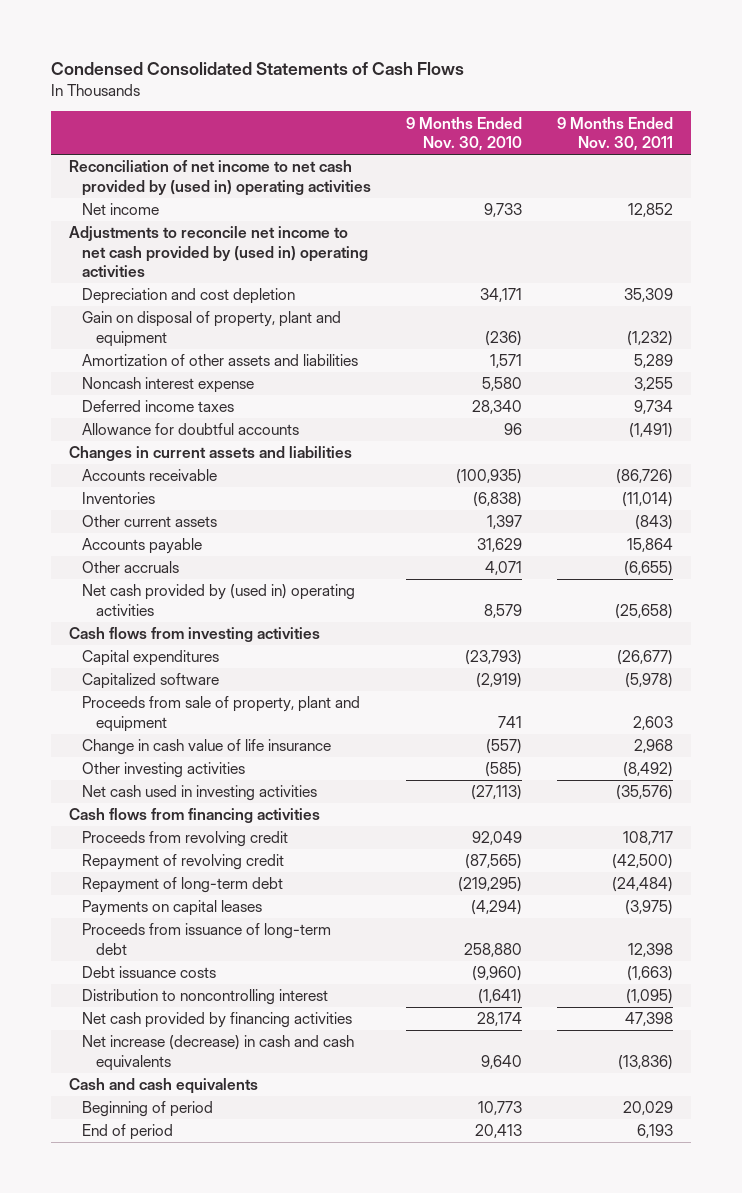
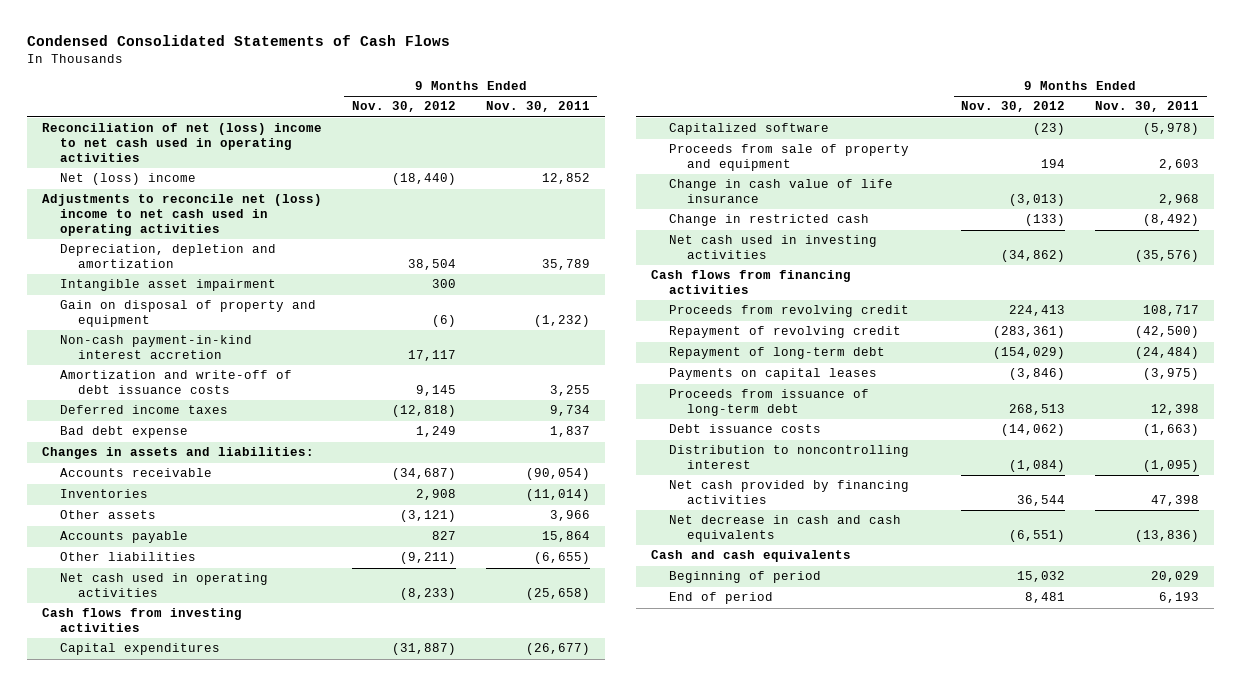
- | 9 Months Ended Nov. 30, 2010 | 9 Months Ended Nov. 30, 2011
+ | 9 Months Ended Nov. 30, 2012 | 9 Months Ended Nov. 30, 2011
- Reconciliation of net income to net cash provided by (used in) operating activities
- Net income | 9,733 | 12,852
- Adjustments to reconcile net income to net cash provided by (used in) operating activities
- Depreciation and cost depletion | 34,171 | 35,309
- Gain on disposal of property, plant and equipment | (236) | (1,232)
- Amortization of other assets and liabilities | 1,571 | 5,289
- Noncash interest expense | 5,580 | 3,255
+ Reconciliation of net (loss) income to net cash used in operating activities
+ Net (loss) income | (18,440) | 12,852
+ Adjustments to reconcile net (loss) income to net cash used in operating activities
+ Depreciation, depletion and amortization | 38,504 | 35,789
+ Intangible asset impairment | 300 |
+ Gain on disposal of property and equipment | (6) | (1,232)
+ Non-cash payment-in-kind interest accretion | 17,117 |
+ Amortization and write-off of debt issuance costs | 9,145 | 3,255
- Allowance for doubtful accounts | 96 | (1,491)
- Changes in current assets and liabilities
- Accounts receivable | (100,935) | (86,726)
+ Bad debt expense | 1,249 | 1,837
+ Changes in assets and liabilities:
+ Accounts receivable | (34,687) | (90,054)
- Other current assets | 1,397 | (843)
+ Other assets | (3,121) | 3,966
- Other accruals | 4,071 | (6,655)
- Net cash provided by (used in) operating activities | 8,579 | (25,658)
+ Other liabilities | (9,211) | (6,655)
+ Net cash used in operating activities | (8,233) | (25,658)
- Proceeds from sale of property, plant and equipment | 741 | 2,603
+ Proceeds from sale of property and equipment | 194 | 2,603
- Other investing activities | (585) | (8,492)
+ Change in restricted cash | (133) | (8,492)
- Net increase (decrease) in cash and cash equivalents | 9,640 | (13,836)
+ Net decrease in cash and cash equivalents | (6,551) | (13,836)

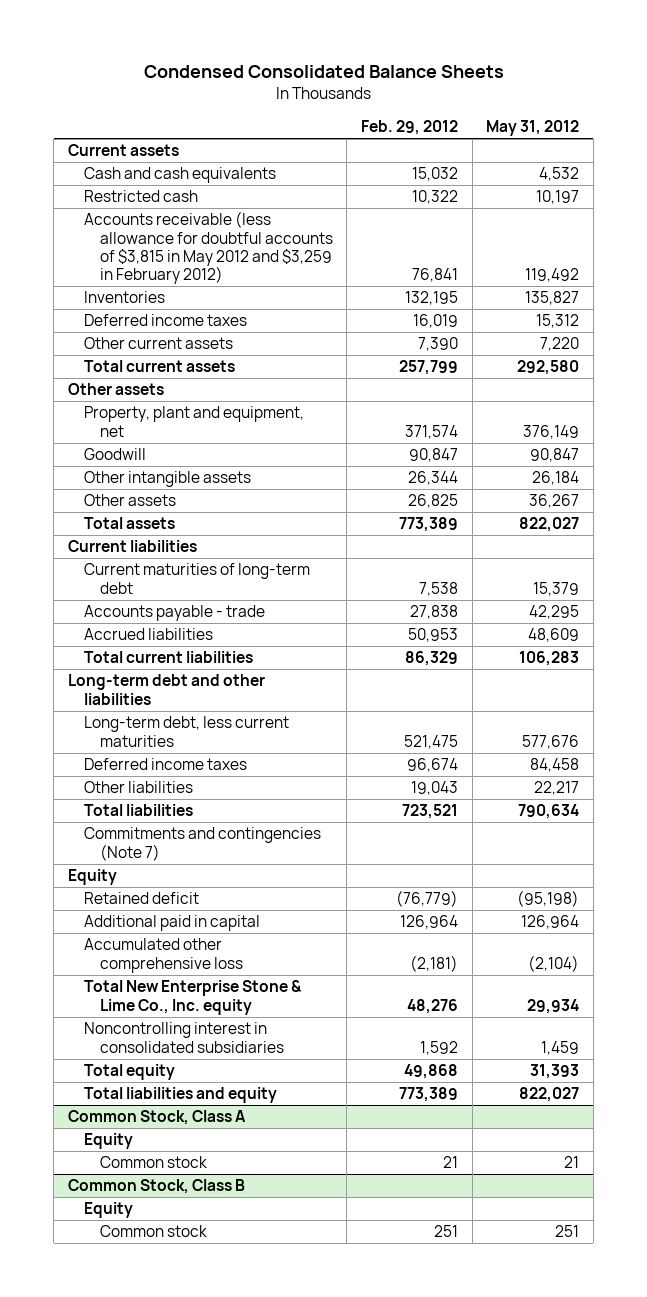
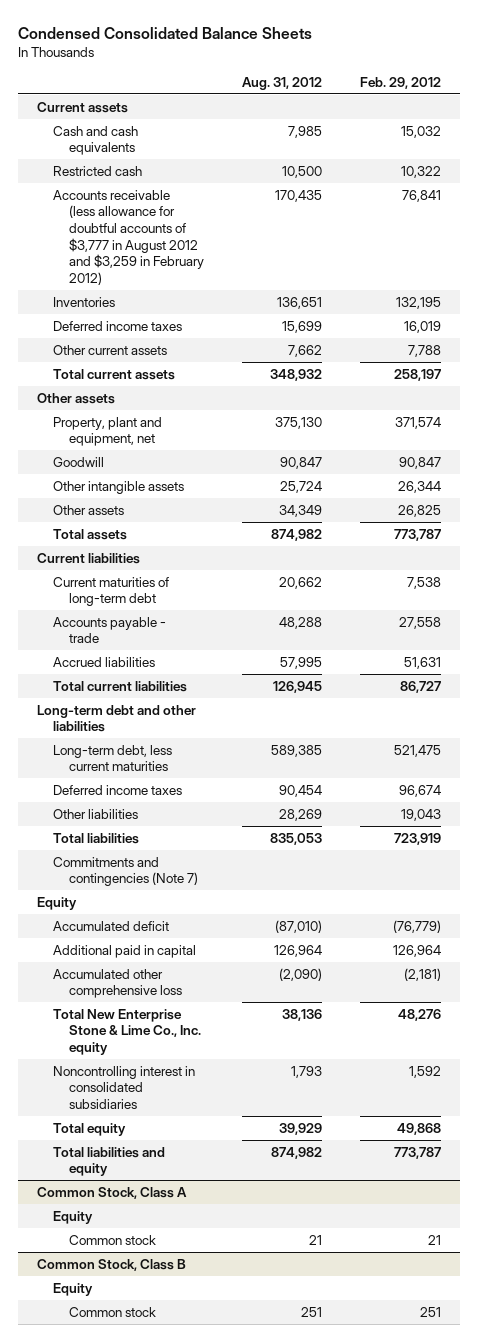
- | Feb. 29, 2012 | May 31, 2012
+ | Aug. 31, 2012 | Feb. 29, 2012
- Accounts receivable (less allowance for doubtful accounts of $3,815 in May 2012 and $3,259 in February 2012) | 76,841 | 119,492
+ Accounts receivable (less allowance for doubtful accounts of $3,777 in August 2012 and $3,259 in February 2012) | 170,435 | 76,841
- Other current assets | 7,390 | 7,220
- Total current assets | 257,799 | 292,580
+ Other current assets | 7,662 | 7,788
+ Total current assets | 348,932 | 258,197
- Total assets | 773,389 | 822,027
+ Total assets | 874,982 | 773,787
- Accounts payable - trade | 27,838 | 42,295
- Accrued liabilities | 50,953 | 48,609
- Total current liabilities | 86,329 | 106,283
+ Accounts payable - trade | 48,288 | 27,558
+ Accrued liabilities | 57,995 | 51,631
+ Total current liabilities | 126,945 | 86,727
- Total liabilities | 723,521 | 790,634
+ Total liabilities | 835,053 | 723,919
- Retained deficit | (76,779) | (95,198)
+ Accumulated deficit | (87,010) | (76,779)
- Total liabilities and equity | 773,389 | 822,027
+ Total liabilities and equity | 874,982 | 773,787

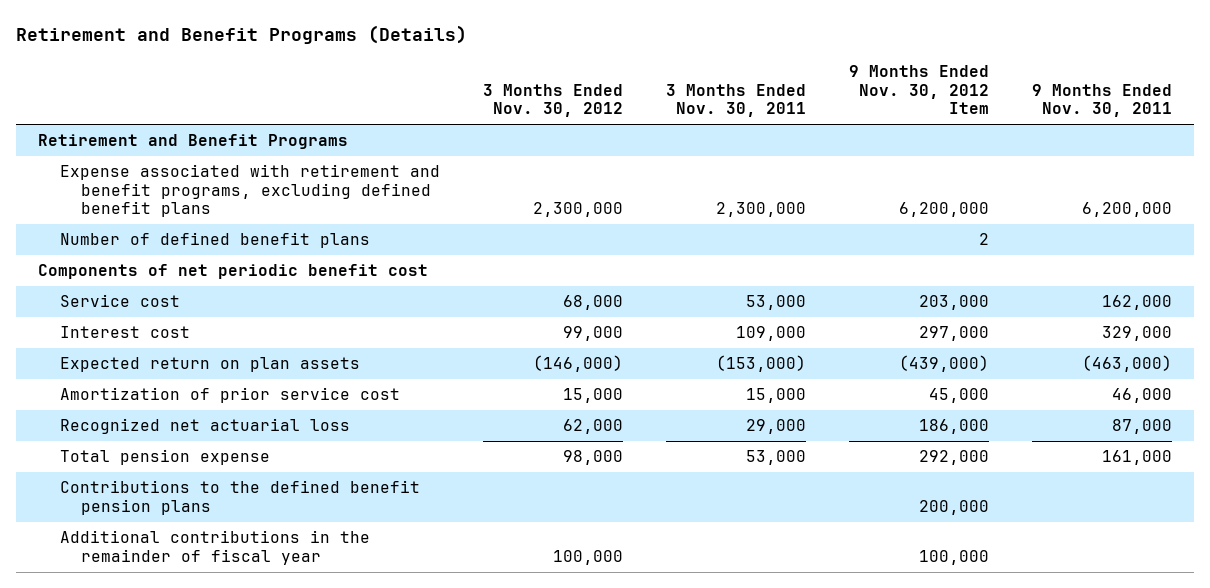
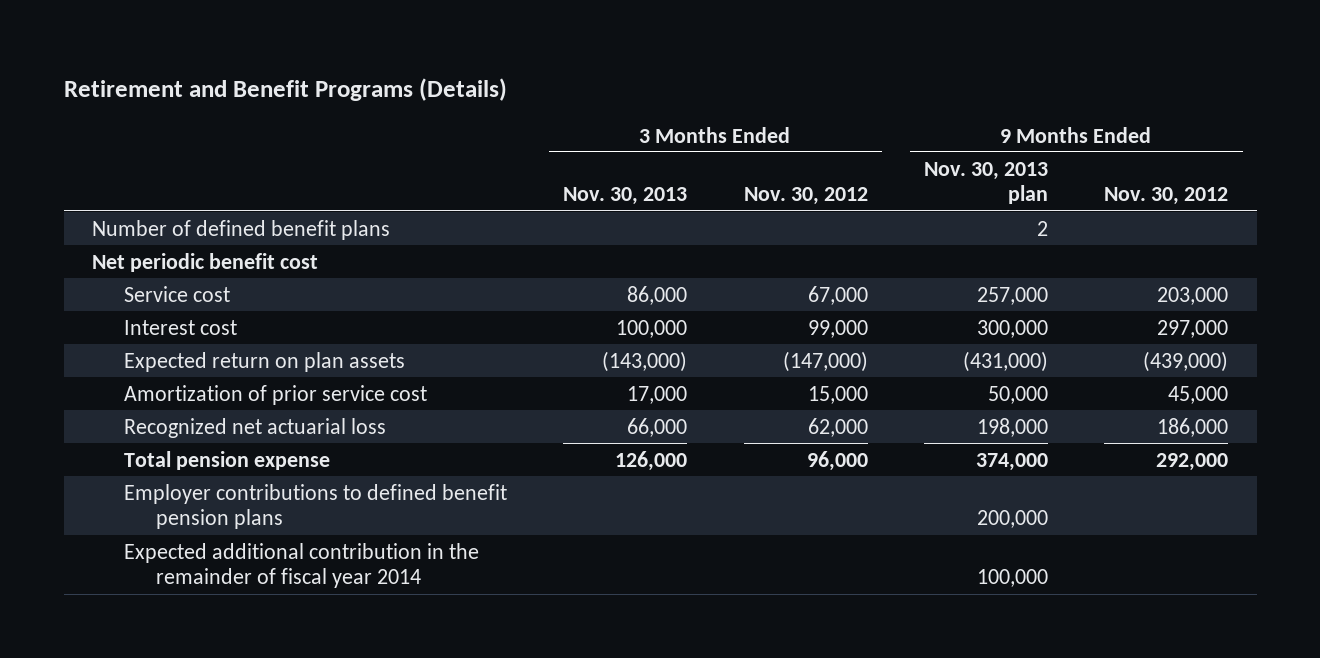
- | 3 Months Ended Nov. 30, 2012 | 3 Months Ended Nov. 30, 2011 | 9 Months Ended Nov. 30, 2012 Item | 9 Months Ended Nov. 30, 2011
+ | 3 Months Ended Nov. 30, 2013 | 3 Months Ended Nov. 30, 2012 | 9 Months Ended Nov. 30, 2013 plan | 9 Months Ended Nov. 30, 2012
- Retirement and Benefit Programs
- Expense associated with retirement and benefit programs, excluding defined benefit plans | 2,300,000 | 2,300,000 | 6,200,000 | 6,200,000
- Components of net periodic benefit cost
- Service cost | 68,000 | 53,000 | 203,000 | 162,000
+ Net periodic benefit cost
+ Service cost | 86,000 | 67,000 | 257,000 | 203,000
- Expected return on plan assets | (146,000) | (153,000) | (439,000) | (463,000)
+ Expected return on plan assets | (143,000) | (147,000) | (431,000) | (439,000)
- Total pension expense | 98,000 | 53,000 | 292,000 | 161,000
- Contributions to the defined benefit pension plans | | | 200,000 |
- Additional contributions in the remainder of fiscal year | 100,000 | | 100,000 |
+ Total pension expense | 126,000 | 96,000 | 374,000 | 292,000
+ Employer contributions to defined benefit pension plans | | | 200,000 |
+ Expected additional contribution in the remainder of fiscal year 2014 | | | 100,000 |

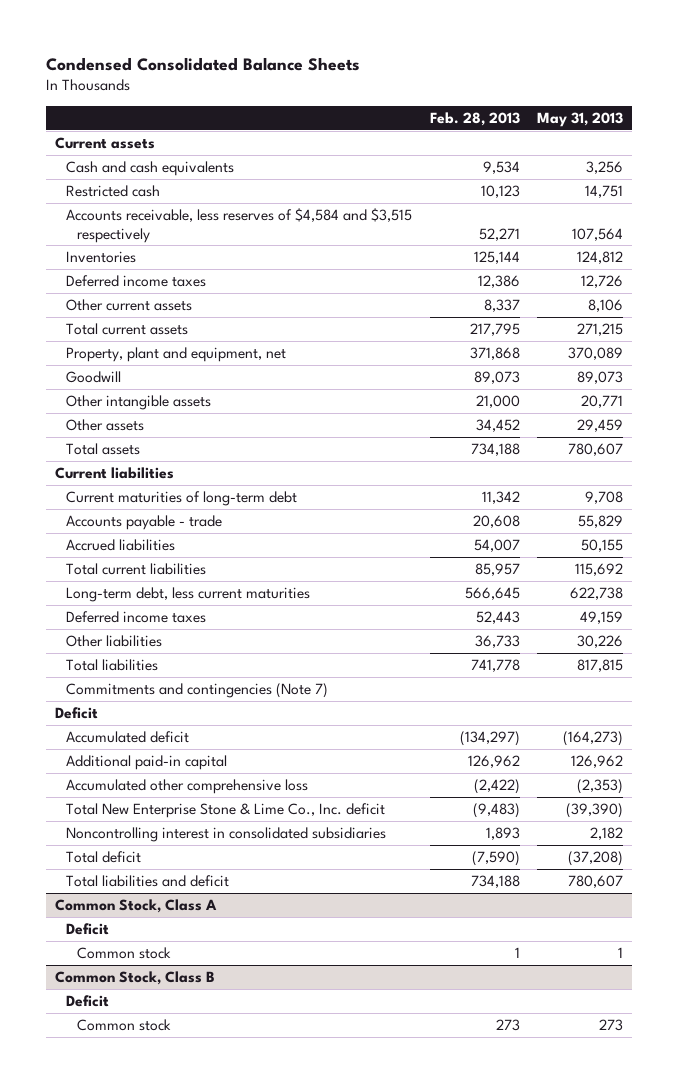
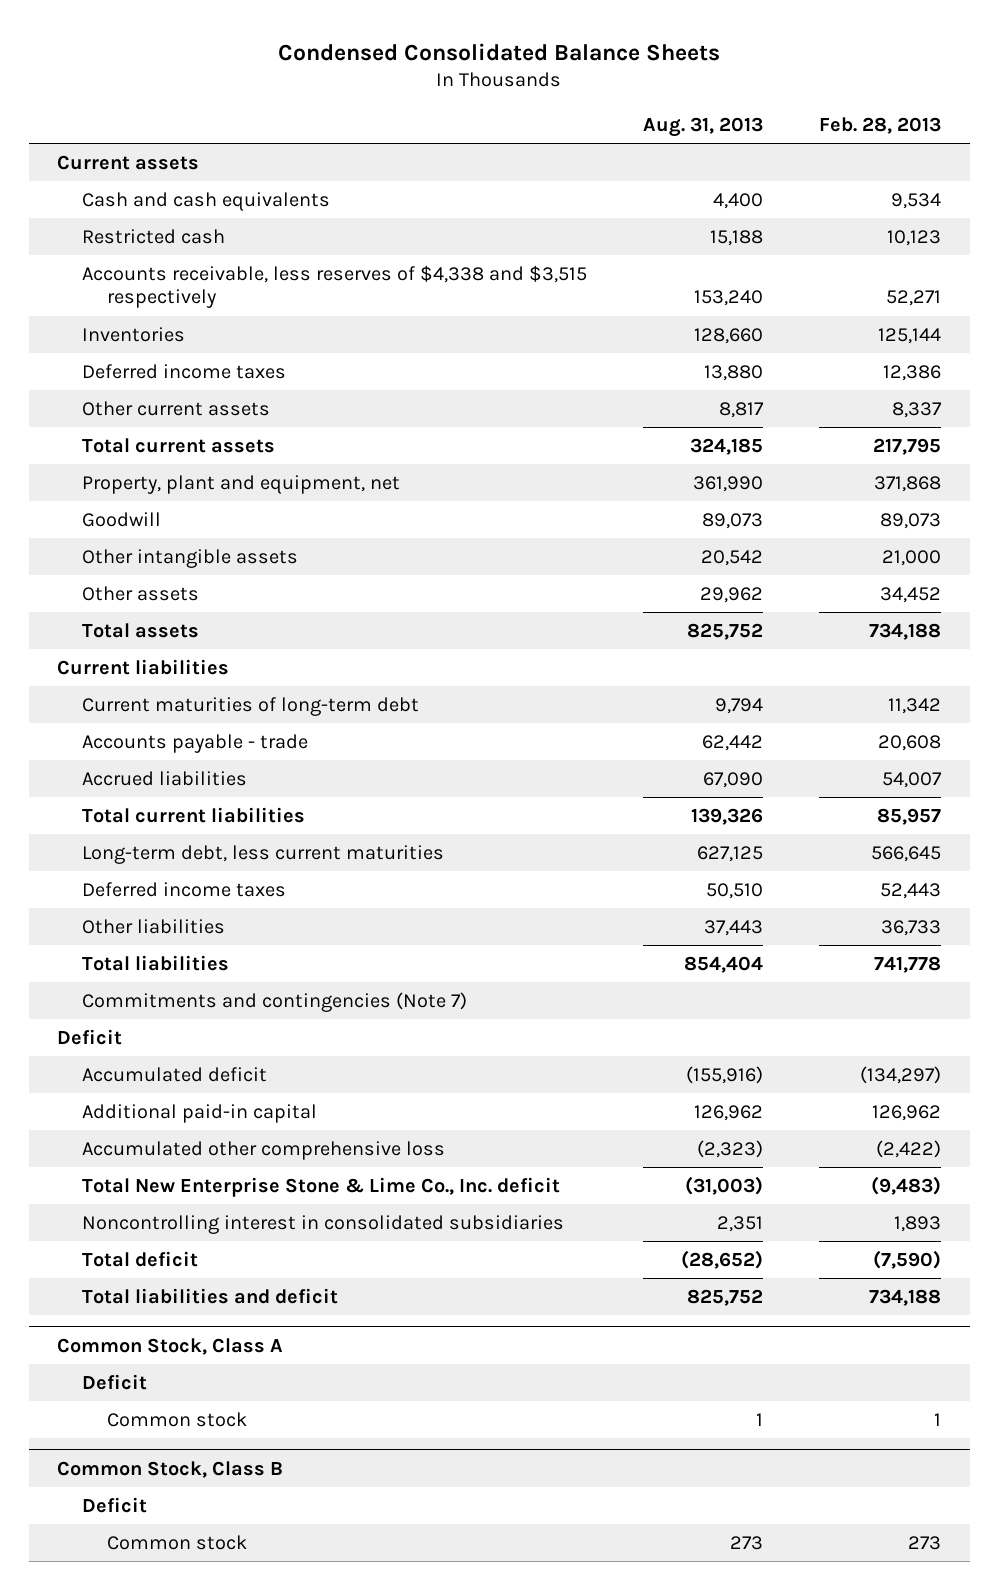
- | Feb. 28, 2013 | May 31, 2013
+ | Aug. 31, 2013 | Feb. 28, 2013
- Accounts receivable, less reserves of $4,584 and $3,515 respectively | 52,271 | 107,564
+ Accounts receivable, less reserves of $4,338 and $3,515 respectively | 153,240 | 52,271

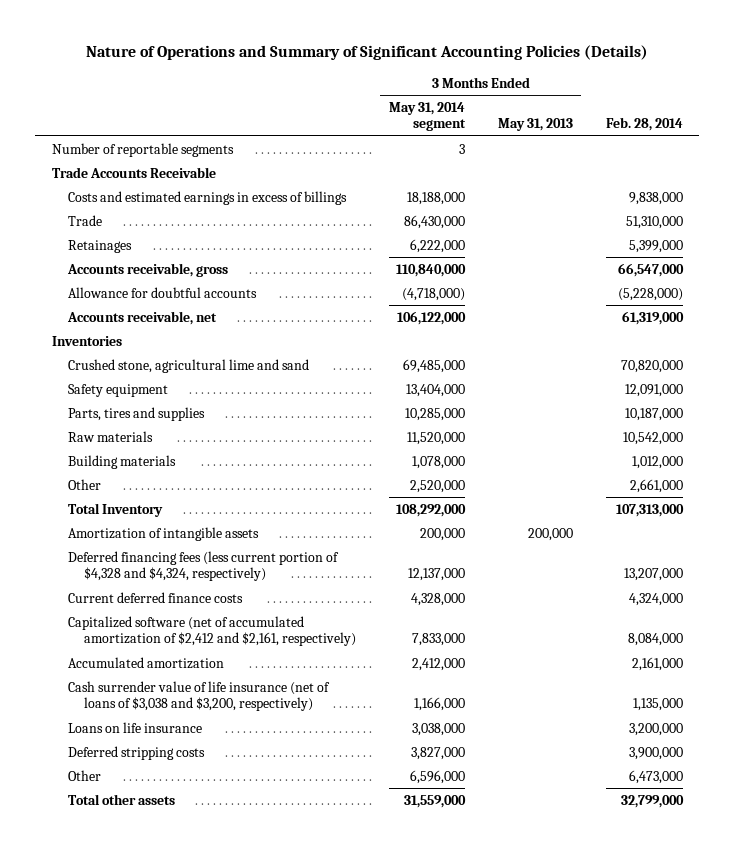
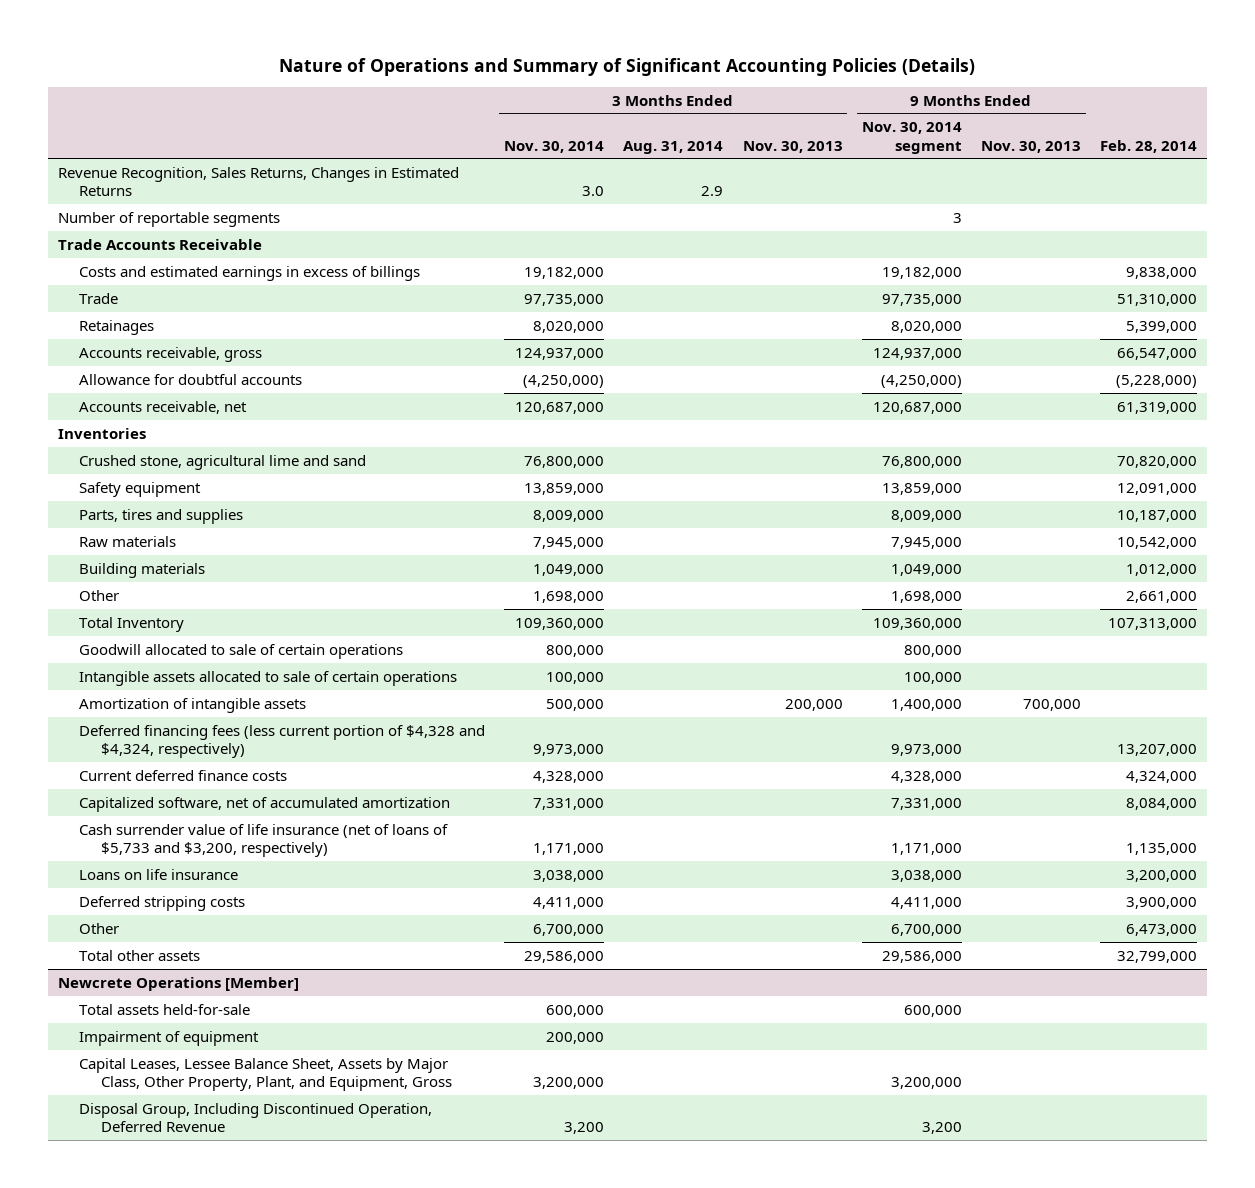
- | 3 Months Ended May 31, 2014 segment | 3 Months Ended May 31, 2013 | Feb. 28, 2014
+ | 3 Months Ended Nov. 30, 2014 | 3 Months Ended Aug. 31, 2014 | 3 Months Ended Nov. 30, 2013 | 9 Months Ended Nov. 30, 2014 segment | 9 Months Ended Nov. 30, 2013 | Feb. 28, 2014
+ Revenue Recognition, Sales Returns, Changes in Estimated Returns | 3.0 | 2.9 | | | |
+ Goodwill allocated to sale of certain operations | 800,000 | | | 800,000 | |
+ Intangible assets allocated to sale of certain operations | 100,000 | | | 100,000 | |
- Capitalized software (net of accumulated amortization of $2,412 and $2,161, respectively) | 7,833,000 | | 8,084,000
- Accumulated amortization | 2,412,000 | | 2,161,000
- Cash surrender value of life insurance (net of loans of $3,038 and $3,200, respectively) | 1,166,000 | | 1,135,000
+ Capitalized software, net of accumulated amortization | 7,331,000 | | | 7,331,000 | | 8,084,000
+ Cash surrender value of life insurance (net of loans of $5,733 and $3,200, respectively) | 1,171,000 | | | 1,171,000 | | 1,135,000
+ Newcrete Operations [Member]
+ Total assets held-for-sale | 600,000 | | | 600,000 | |
+ Impairment of equipment | 200,000 | | | | |
+ Capital Leases, Lessee Balance Sheet, Assets by Major Class, Other Property, Plant, and Equipment, Gross | 3,200,000 | | | 3,200,000 | |
+ Disposal Group, Including Discontinued Operation, Deferred Revenue | 3,200 | | | 3,200 | |

